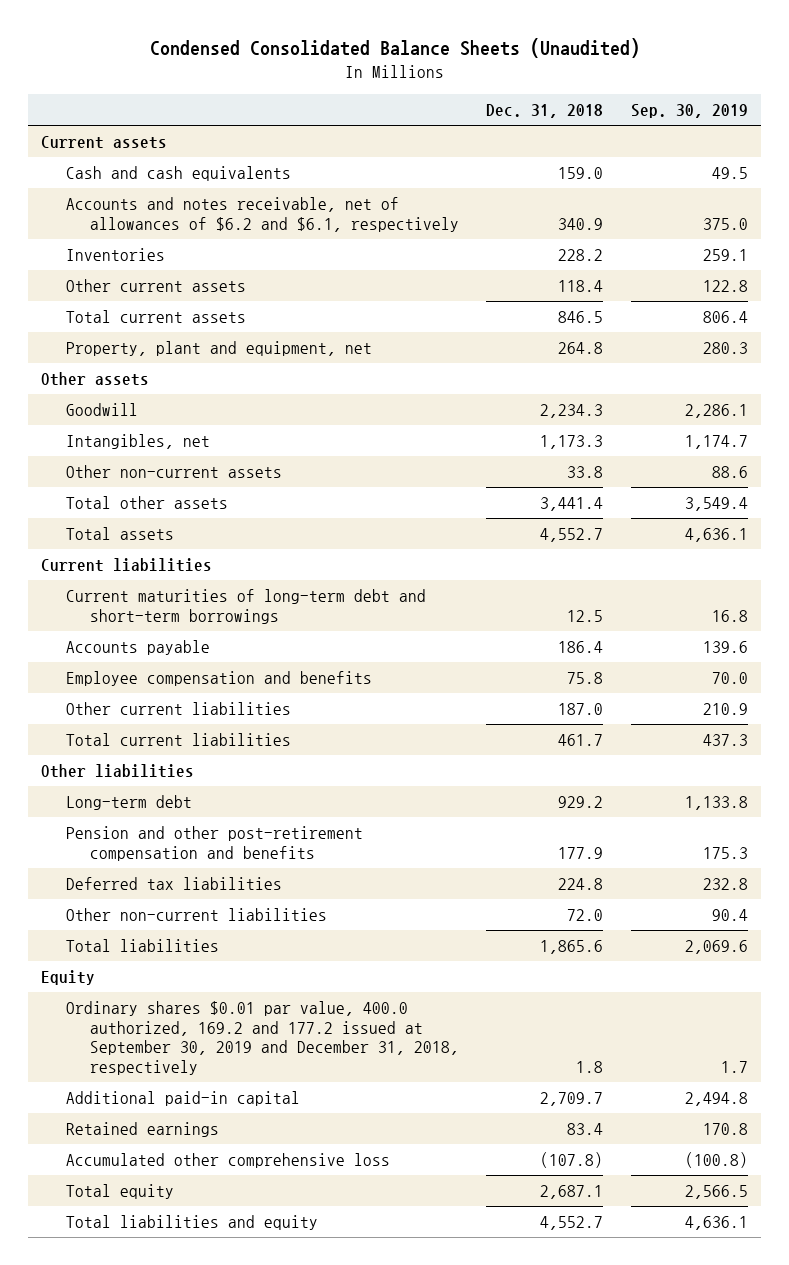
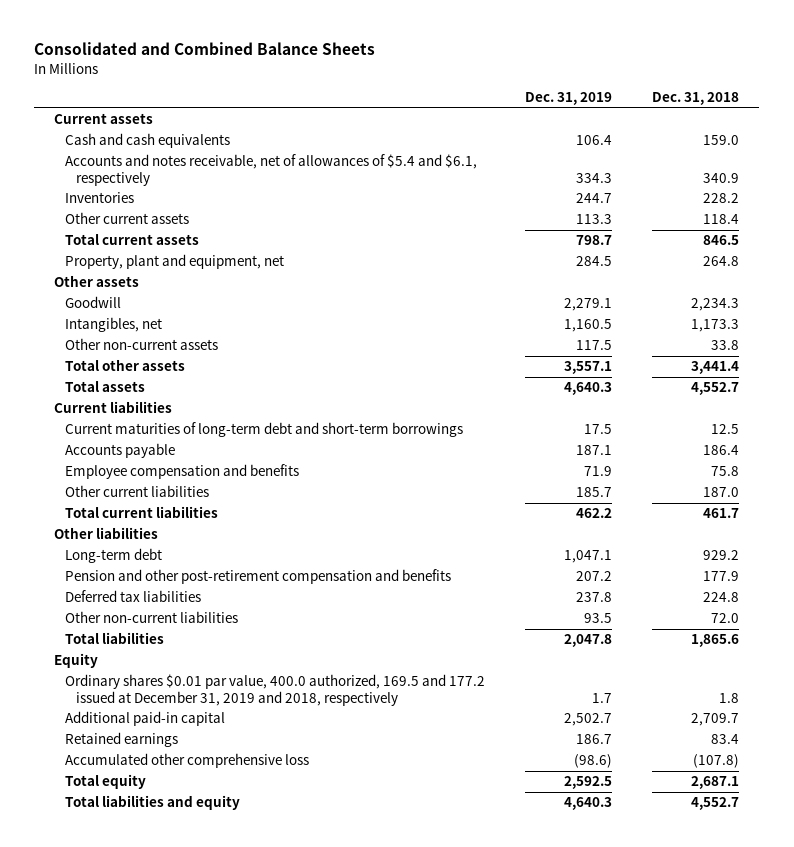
- Condensed Consolidated Balance Sheets (Unaudited)
+ Consolidated and Combined Balance Sheets
- | Dec. 31, 2018 | Sep. 30, 2019
+ | Dec. 31, 2019 | Dec. 31, 2018
- Accounts and notes receivable, net of allowances of $6.2 and $6.1, respectively | 340.9 | 375.0
+ Accounts and notes receivable, net of allowances of $5.4 and $6.1, respectively | 334.3 | 340.9
- Ordinary shares $0.01 par value, 400.0 authorized, 169.2 and 177.2 issued at September 30, 2019 and December 31, 2018, respectively | 1.8 | 1.7
+ Ordinary shares $0.01 par value, 400.0 authorized, 169.5 and 177.2 issued at December 31, 2019 and 2018, respectively | 1.7 | 1.8

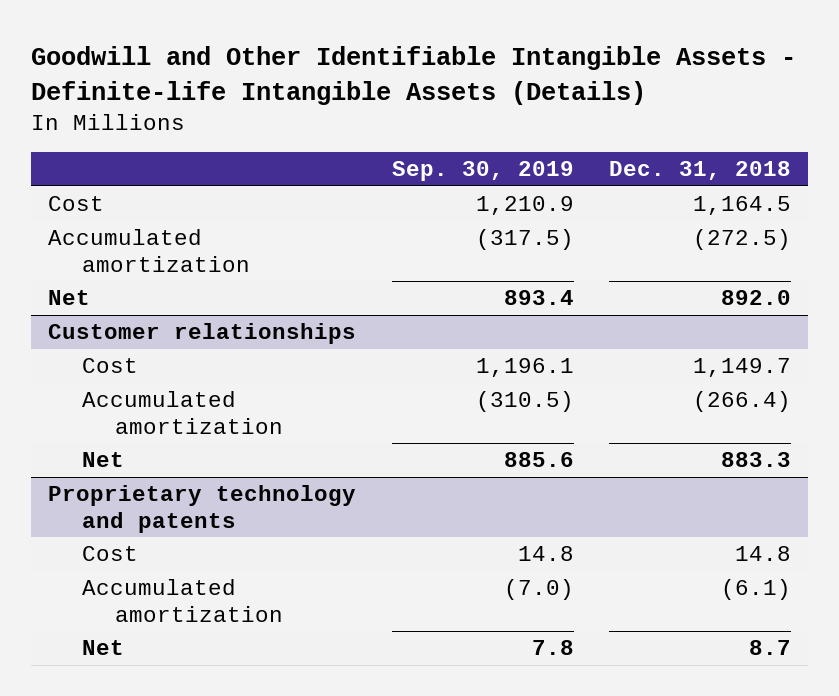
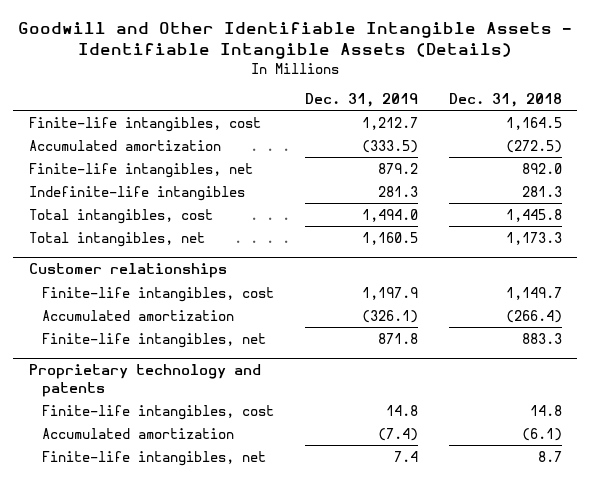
- Goodwill and Other Identifiable Intangible Assets - Definite-life Intangible Assets (Details)
+ Goodwill and Other Identifiable Intangible Assets - Identifiable Intangible Assets (Details)
- | Sep. 30, 2019 | Dec. 31, 2018
+ | Dec. 31, 2019 | Dec. 31, 2018
- Cost | 1,210.9 | 1,164.5
+ Finite-life intangibles, cost | 1,212.7 | 1,164.5
- Net | 893.4 | 892.0
+ Finite-life intangibles, net | 879.2 | 892.0
+ Indefinite-life intangibles | 281.3 | 281.3
+ Total intangibles, cost | 1,494.0 | 1,445.8
+ Total intangibles, net | 1,160.5 | 1,173.3
@ Customer relationships
- Cost | 1,196.1 | 1,149.7
+ Finite-life intangibles, cost | 1,197.9 | 1,149.7
- Net | 885.6 | 883.3
+ Finite-life intangibles, net | 871.8 | 883.3
@ Proprietary technology and patents
- Cost | 14.8 | 14.8
+ Finite-life intangibles, cost | 14.8 | 14.8
- Net | 7.8 | 8.7
+ Finite-life intangibles, net | 7.4 | 8.7

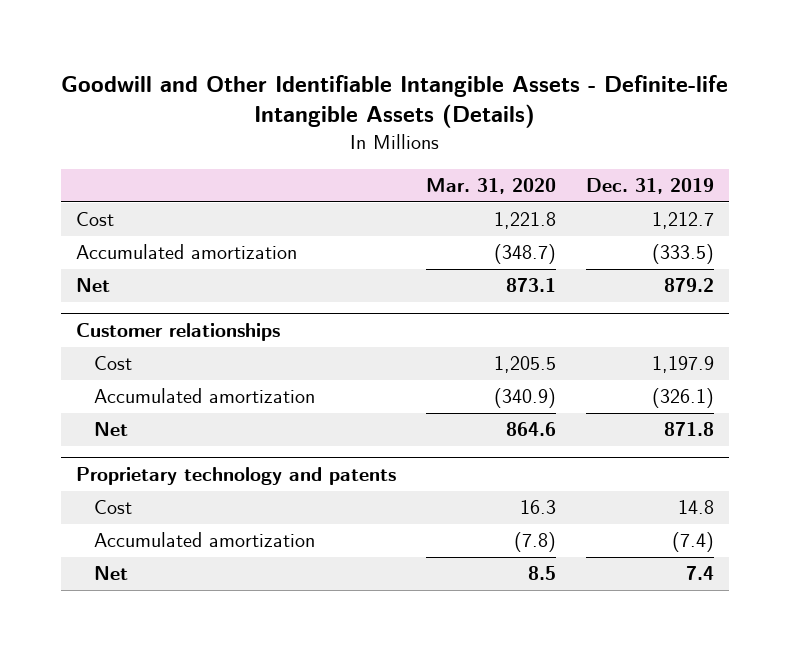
- Goodwill and Other Identifiable Intangible Assets - Identifiable Intangible Assets (Details)
+ Goodwill and Other Identifiable Intangible Assets - Definite-life Intangible Assets (Details)
- | Dec. 31, 2019 | Dec. 31, 2018
+ | Mar. 31, 2020 | Dec. 31, 2019
- Finite-life intangibles, cost | 1,212.7 | 1,164.5
+ Cost | 1,221.8 | 1,212.7
- Finite-life intangibles, net | 879.2 | 892.0
- Indefinite-life intangibles | 281.3 | 281.3
- Total intangibles, cost | 1,494.0 | 1,445.8
- Total intangibles, net | 1,160.5 | 1,173.3
+ Net | 873.1 | 879.2
@ Customer relationships
- Finite-life intangibles, cost | 1,197.9 | 1,149.7
+ Cost | 1,205.5 | 1,197.9
- Finite-life intangibles, net | 871.8 | 883.3
+ Net | 864.6 | 871.8
@ Proprietary technology and patents
- Finite-life intangibles, cost | 14.8 | 14.8
+ Cost | 16.3 | 14.8
- Finite-life intangibles, net | 7.4 | 8.7
+ Net | 8.5 | 7.4

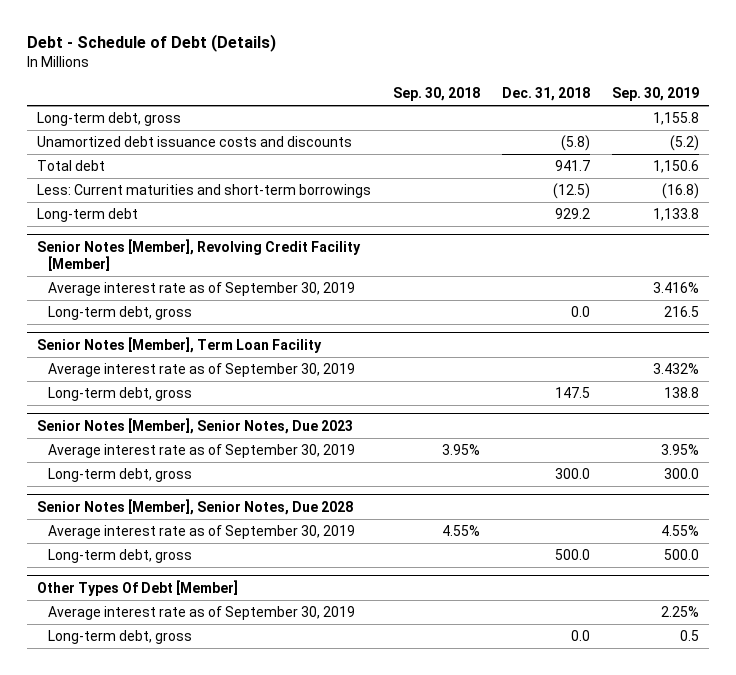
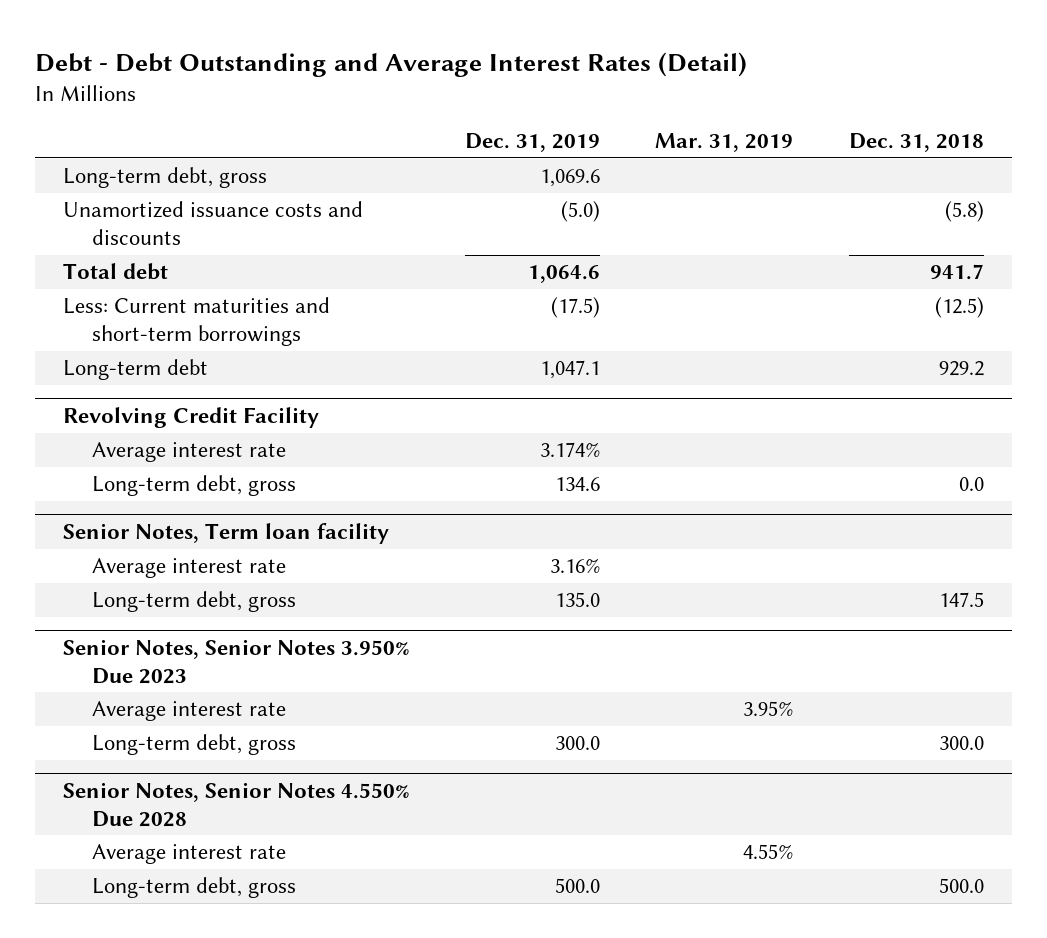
- Debt - Schedule of Debt (Details)
+ Debt - Debt Outstanding and Average Interest Rates (Detail)
- | Sep. 30, 2018 | Dec. 31, 2018 | Sep. 30, 2019
+ | Dec. 31, 2019 | Mar. 31, 2019 | Dec. 31, 2018
- Unamortized debt issuance costs and discounts | | (5.8) | (5.2)
+ Unamortized issuance costs and discounts | (5.0) | | (5.8)
- Senior Notes [Member], Revolving Credit Facility [Member]
- Average interest rate as of September 30, 2019 | | | 3.416%
+ Revolving Credit Facility
+ Average interest rate | 3.174% | |
- Senior Notes [Member], Term Loan Facility
- Average interest rate as of September 30, 2019 | | | 3.432%
+ Senior Notes, Term loan facility
+ Average interest rate | 3.16% | |
- Senior Notes [Member], Senior Notes, Due 2023
- Average interest rate as of September 30, 2019 | 3.95% | | 3.95%
+ Senior Notes, Senior Notes 3.950% Due 2023
+ Average interest rate | | 3.95% |
- Senior Notes [Member], Senior Notes, Due 2028
- Average interest rate as of September 30, 2019 | 4.55% | | 4.55%
+ Senior Notes, Senior Notes 4.550% Due 2028
+ Average interest rate | | 4.55% |
- Other Types Of Debt [Member]
- Average interest rate as of September 30, 2019 | | | 2.25%
- Long-term debt, gross | | 0.0 | 0.5

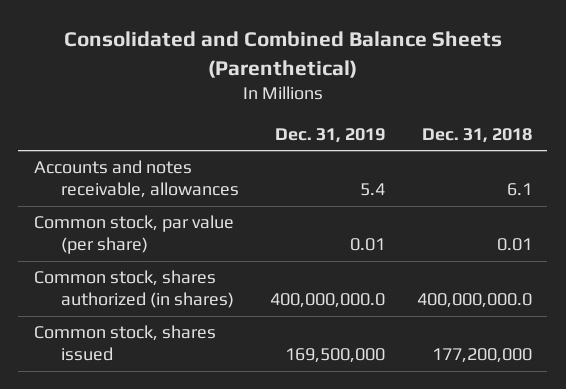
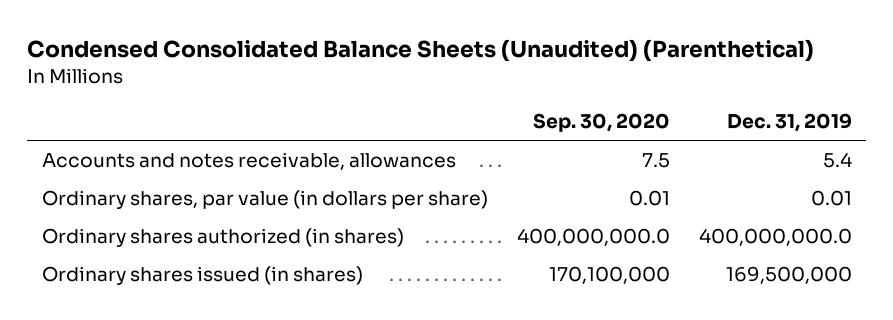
- Consolidated and Combined Balance Sheets (Parenthetical)
+ Condensed Consolidated Balance Sheets (Unaudited) (Parenthetical)
- | Dec. 31, 2019 | Dec. 31, 2018
+ | Sep. 30, 2020 | Dec. 31, 2019
- Common stock, par value (per share) | 0.01 | 0.01
- Common stock, shares authorized (in shares) | 400,000,000.0 | 400,000,000.0
- Common stock, shares issued | 169,500,000 | 177,200,000
+ Ordinary shares, par value (in dollars per share) | 0.01 | 0.01
+ Ordinary shares authorized (in shares) | 400,000,000.0 | 400,000,000.0
+ Ordinary shares issued (in shares) | 170,100,000 | 169,500,000

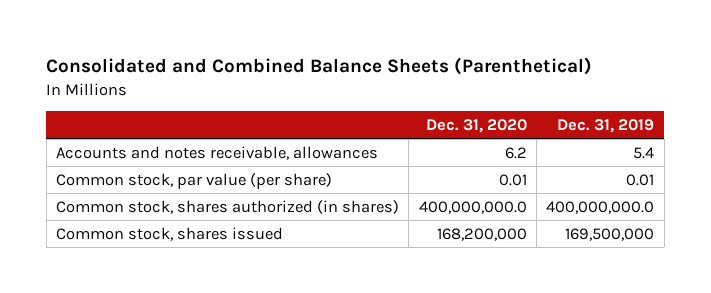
- Condensed Consolidated Balance Sheets (Unaudited) (Parenthetical)
+ Consolidated and Combined Balance Sheets (Parenthetical)
- | Sep. 30, 2020 | Dec. 31, 2019
+ | Dec. 31, 2020 | Dec. 31, 2019
- Ordinary shares, par value (in dollars per share) | 0.01 | 0.01
- Ordinary shares authorized (in shares) | 400,000,000.0 | 400,000,000.0
- Ordinary shares issued (in shares) | 170,100,000 | 169,500,000
+ Common stock, par value (per share) | 0.01 | 0.01
+ Common stock, shares authorized (in shares) | 400,000,000.0 | 400,000,000.0
+ Common stock, shares issued | 168,200,000 | 169,500,000

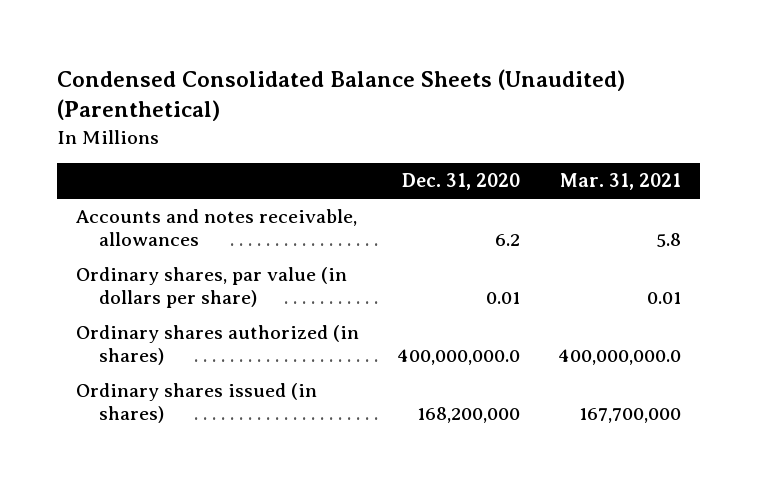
- Consolidated and Combined Balance Sheets (Parenthetical)
+ Condensed Consolidated Balance Sheets (Unaudited) (Parenthetical)
- | Dec. 31, 2020 | Dec. 31, 2019
+ | Dec. 31, 2020 | Mar. 31, 2021
- Common stock, par value (per share) | 0.01 | 0.01
- Common stock, shares authorized (in shares) | 400,000,000.0 | 400,000,000.0
- Common stock, shares issued | 168,200,000 | 169,500,000
+ Ordinary shares, par value (in dollars per share) | 0.01 | 0.01
+ Ordinary shares authorized (in shares) | 400,000,000.0 | 400,000,000.0
+ Ordinary shares issued (in shares) | 168,200,000 | 167,700,000

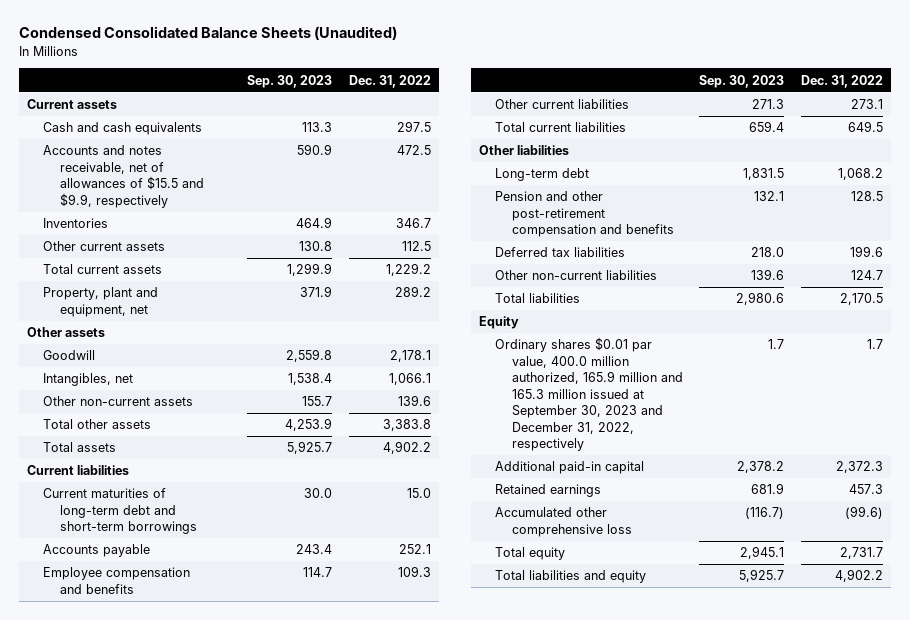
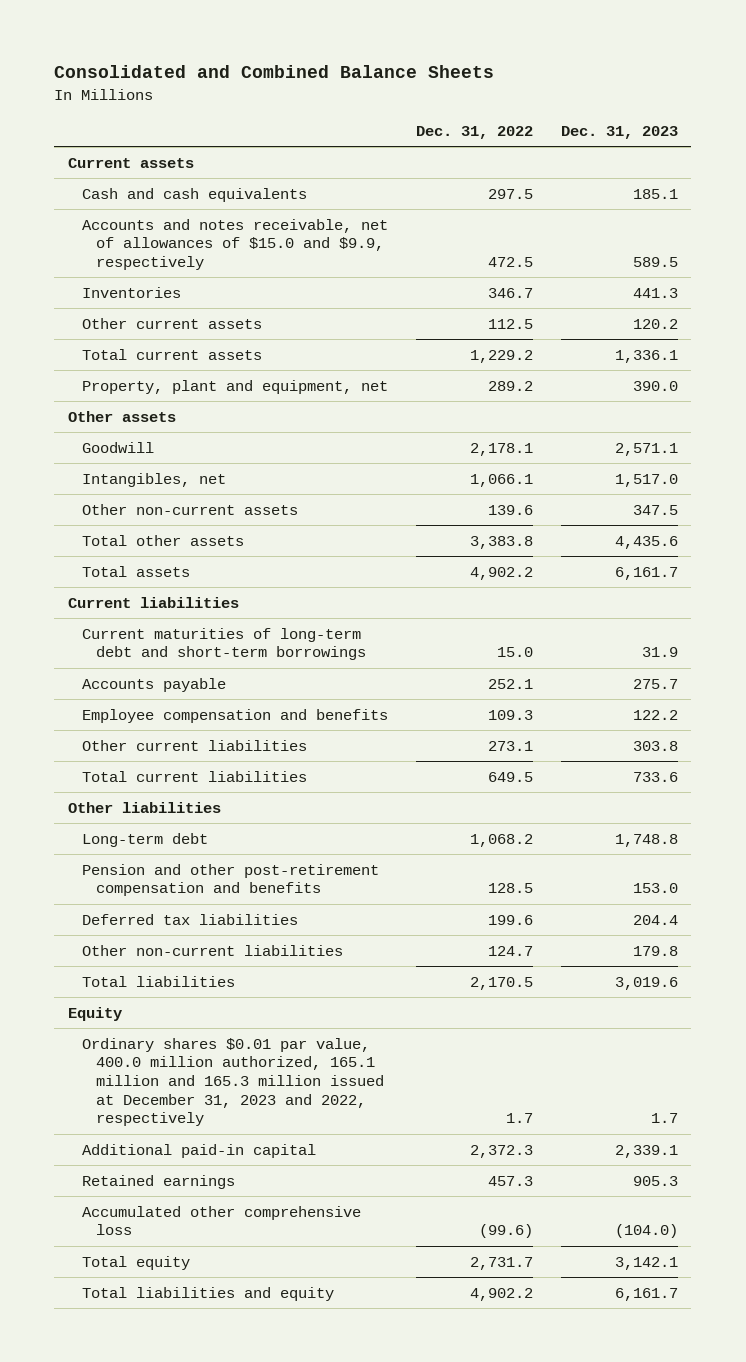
- Condensed Consolidated Balance Sheets (Unaudited)
+ Consolidated and Combined Balance Sheets
- | Sep. 30, 2023 | Dec. 31, 2022
+ | Dec. 31, 2022 | Dec. 31, 2023
- Accounts and notes receivable, net of allowances of $15.5 and $9.9, respectively | 590.9 | 472.5
+ Accounts and notes receivable, net of allowances of $15.0 and $9.9, respectively | 472.5 | 589.5
- Ordinary shares $0.01 par value, 400.0 million authorized, 165.9 million and 165.3 million issued at September 30, 2023 and December 31, 2022, respectively | 1.7 | 1.7
+ Ordinary shares $0.01 par value, 400.0 million authorized, 165.1 million and 165.3 million issued at December 31, 2023 and 2022, respectively | 1.7 | 1.7

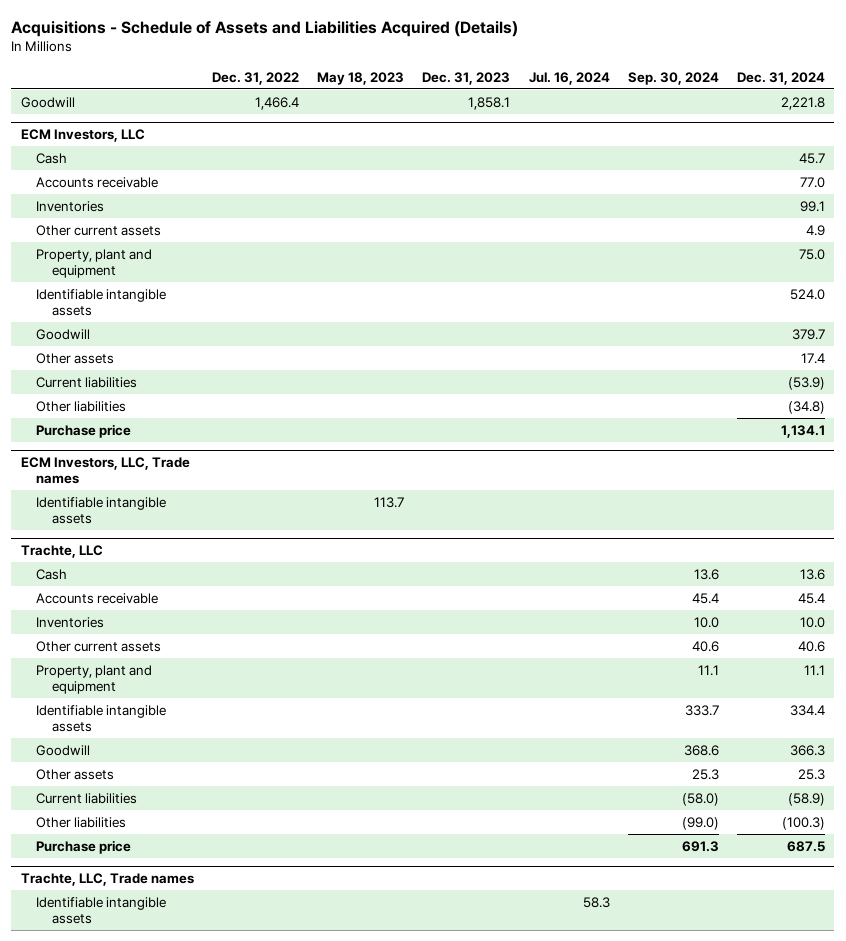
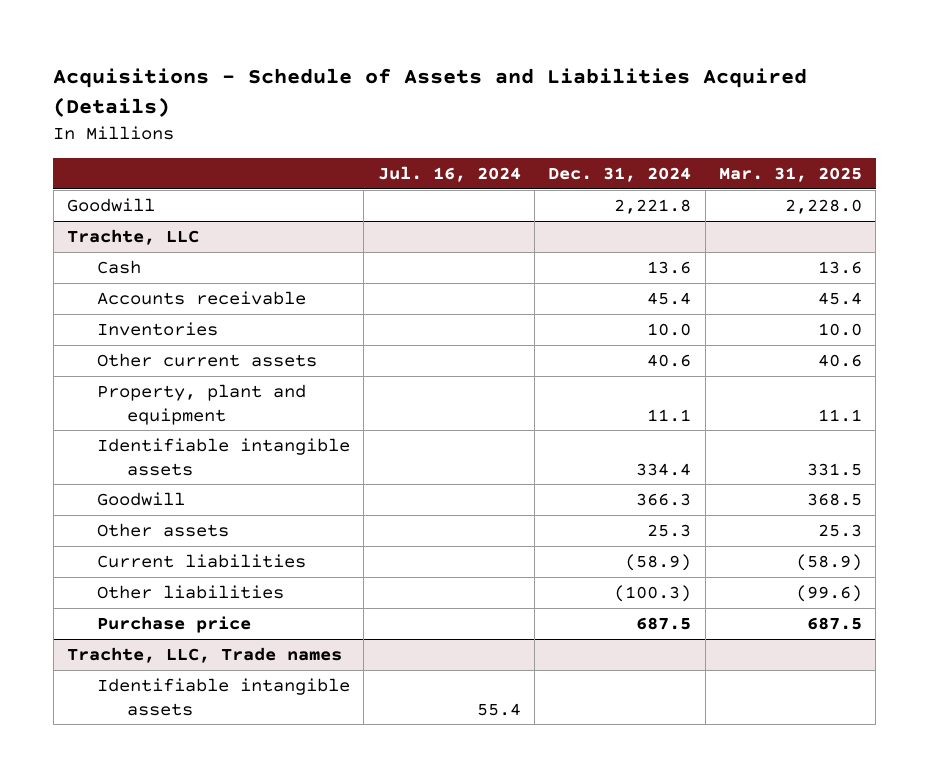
- | Dec. 31, 2022 | May 18, 2023 | Dec. 31, 2023 | Jul. 16, 2024 | Sep. 30, 2024 | Dec. 31, 2024
+ | Jul. 16, 2024 | Dec. 31, 2024 | Mar. 31, 2025
- ECM Investors, LLC
- Cash | | | | | | 45.7
- Accounts receivable | | | | | | 77.0
- Inventories | | | | | | 99.1
- Other current assets | | | | | | 4.9
- Property, plant and equipment | | | | | | 75.0
- Identifiable intangible assets | | | | | | 524.0
- Goodwill | | | | | | 379.7
- Other assets | | | | | | 17.4
- Current liabilities | | | | | | (53.9)
- Other liabilities | | | | | | (34.8)
- Purchase price | | | | | | 1,134.1
- ECM Investors, LLC, Trade names
- Identifiable intangible assets | | 113.7 | | | |
@ Trachte, LLC, Trade names
- Identifiable intangible assets | | | | 58.3 | |
+ Identifiable intangible assets | 55.4 | |

